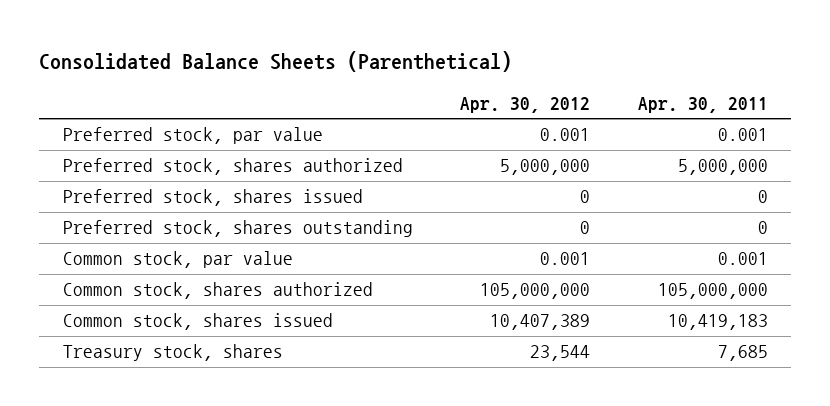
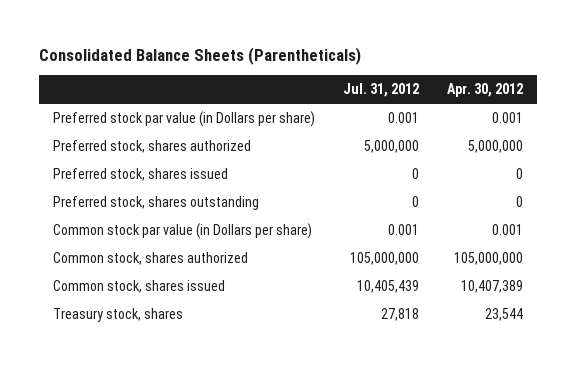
- Consolidated Balance Sheets (Parenthetical)
+ Consolidated Balance Sheets (Parentheticals)
- | Apr. 30, 2012 | Apr. 30, 2011
+ | Jul. 31, 2012 | Apr. 30, 2012
- Preferred stock, par value | 0.001 | 0.001
+ Preferred stock par value (in Dollars per share) | 0.001 | 0.001
- Common stock, par value | 0.001 | 0.001
+ Common stock par value (in Dollars per share) | 0.001 | 0.001

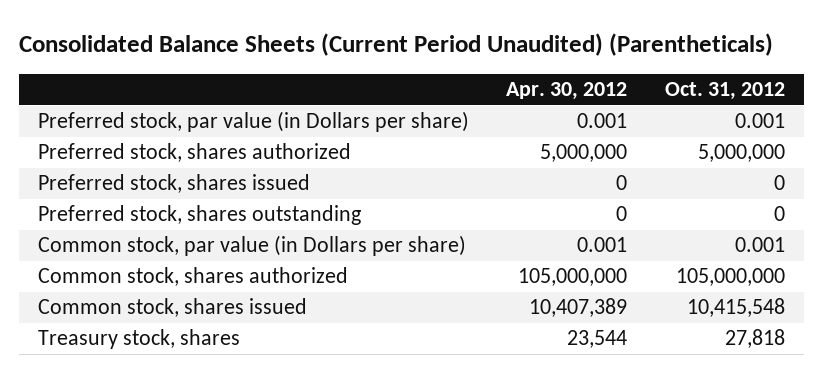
- Consolidated Balance Sheets (Parentheticals)
+ Consolidated Balance Sheets (Current Period Unaudited) (Parentheticals)
- | Jul. 31, 2012 | Apr. 30, 2012
+ | Apr. 30, 2012 | Oct. 31, 2012
- Preferred stock par value (in Dollars per share) | 0.001 | 0.001
+ Preferred stock, par value (in Dollars per share) | 0.001 | 0.001
- Common stock par value (in Dollars per share) | 0.001 | 0.001
+ Common stock, par value (in Dollars per share) | 0.001 | 0.001

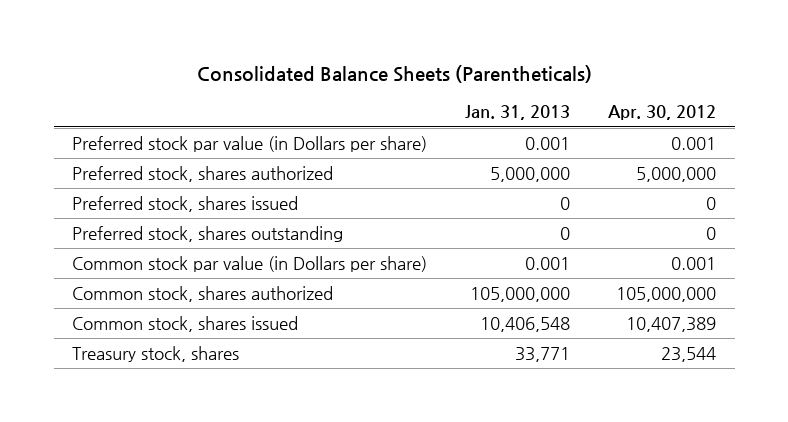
- Consolidated Balance Sheets (Current Period Unaudited) (Parentheticals)
+ Consolidated Balance Sheets (Parentheticals)
- | Apr. 30, 2012 | Oct. 31, 2012
+ | Jan. 31, 2013 | Apr. 30, 2012
- Preferred stock, par value (in Dollars per share) | 0.001 | 0.001
+ Preferred stock par value (in Dollars per share) | 0.001 | 0.001
- Common stock, par value (in Dollars per share) | 0.001 | 0.001
+ Common stock par value (in Dollars per share) | 0.001 | 0.001

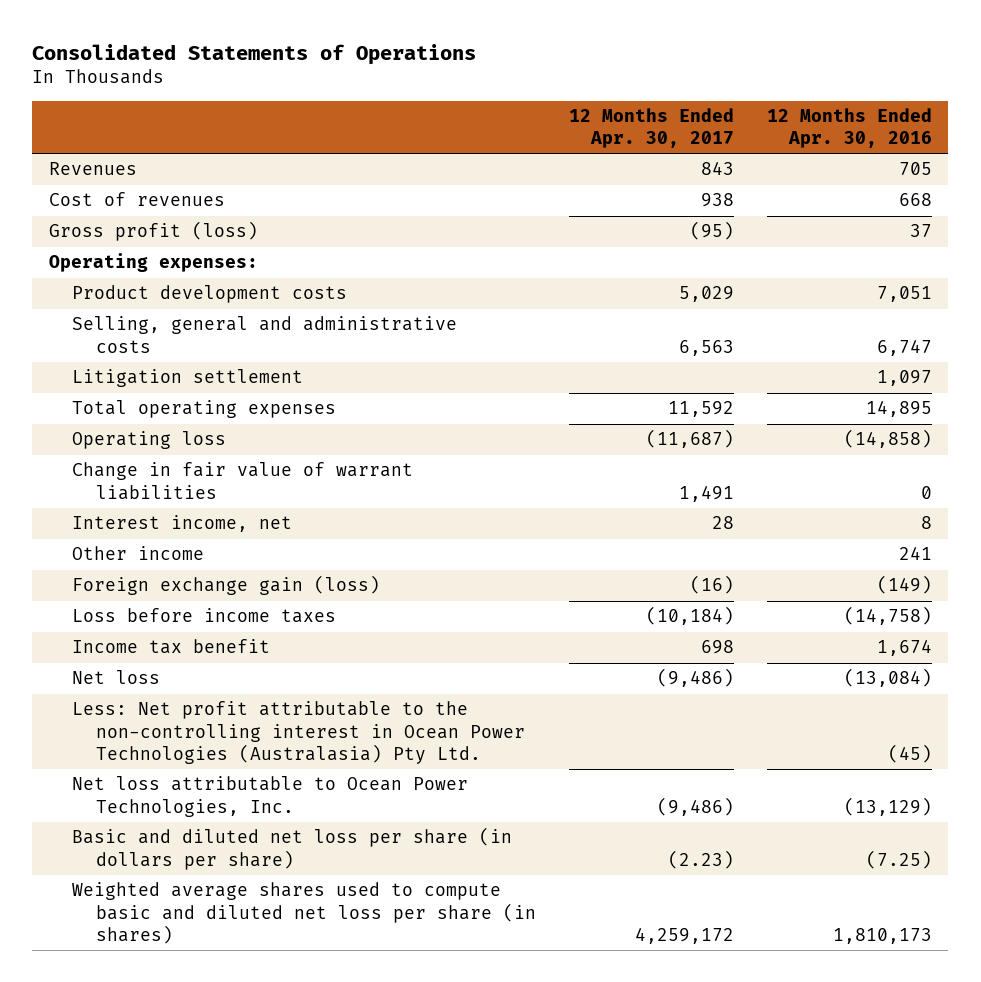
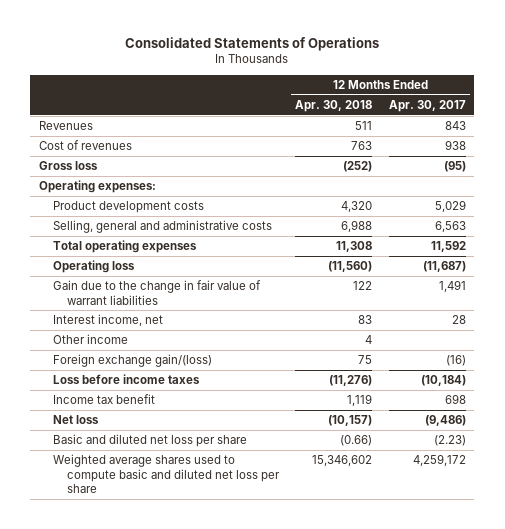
- | 12 Months Ended Apr. 30, 2017 | 12 Months Ended Apr. 30, 2016
+ | 12 Months Ended Apr. 30, 2018 | 12 Months Ended Apr. 30, 2017
- Gross profit (loss) | (95) | 37
+ Gross loss | (252) | (95)
- Litigation settlement | | 1,097
- Change in fair value of warrant liabilities | 1,491 | 0
+ Gain due to the change in fair value of warrant liabilities | 122 | 1,491
- Foreign exchange gain (loss) | (16) | (149)
+ Foreign exchange gain/(loss) | 75 | (16)
- Less: Net profit attributable to the non-controlling interest in Ocean Power Technologies (Australasia) Pty Ltd. | | (45)
- Net loss attributable to Ocean Power Technologies, Inc. | (9,486) | (13,129)
- Basic and diluted net loss per share (in dollars per share) | (2.23) | (7.25)
- Weighted average shares used to compute basic and diluted net loss per share (in shares) | 4,259,172 | 1,810,173
+ Basic and diluted net loss per share | (0.66) | (2.23)
+ Weighted average shares used to compute basic and diluted net loss per share | 15,346,602 | 4,259,172

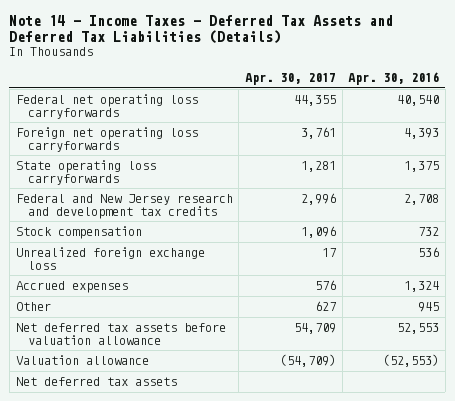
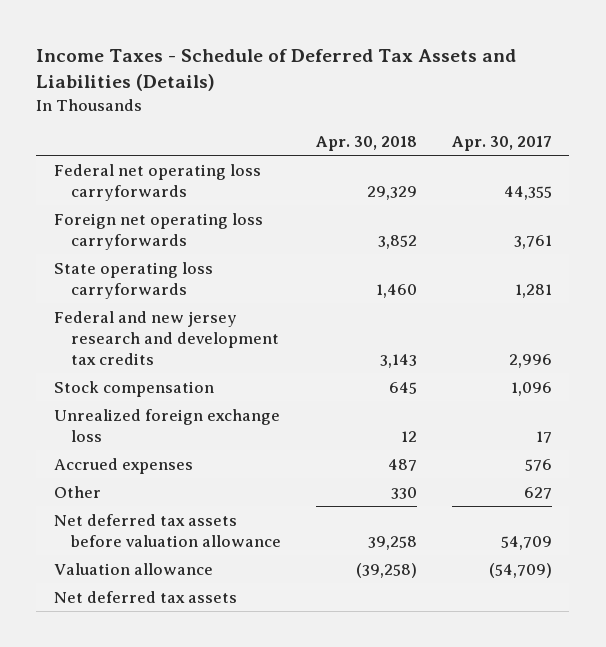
- Note 14 - Income Taxes - Deferred Tax Assets and Deferred Tax Liabilities (Details)
+ Income Taxes - Schedule of Deferred Tax Assets and Liabilities (Details)
- | Apr. 30, 2017 | Apr. 30, 2016
+ | Apr. 30, 2018 | Apr. 30, 2017
- Federal and New Jersey research and development tax credits | 2,996 | 2,708
+ Federal and new jersey research and development tax credits | 3,143 | 2,996

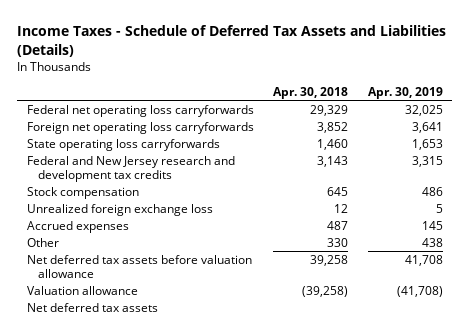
- | Apr. 30, 2018 | Apr. 30, 2017
+ | Apr. 30, 2018 | Apr. 30, 2019
- Federal and new jersey research and development tax credits | 3,143 | 2,996
+ Federal and New Jersey research and development tax credits | 3,143 | 3,315

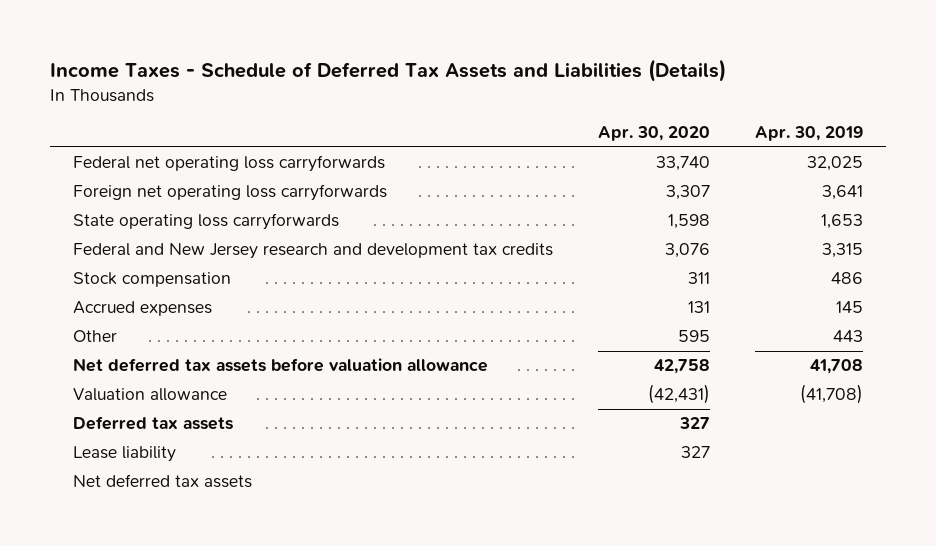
- | Apr. 30, 2018 | Apr. 30, 2019
+ | Apr. 30, 2020 | Apr. 30, 2019
- Unrealized foreign exchange loss | 12 | 5
- Other | 330 | 438
+ Other | 595 | 443
+ Deferred tax assets | 327 |
+ Lease liability | 327 |

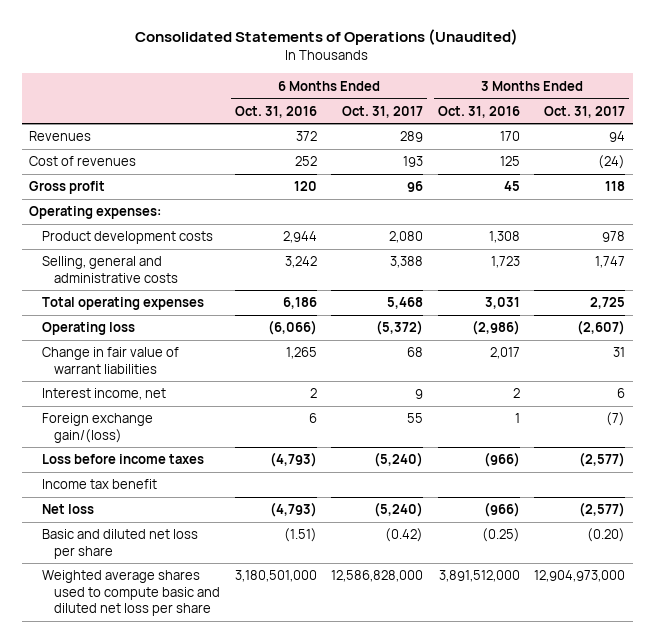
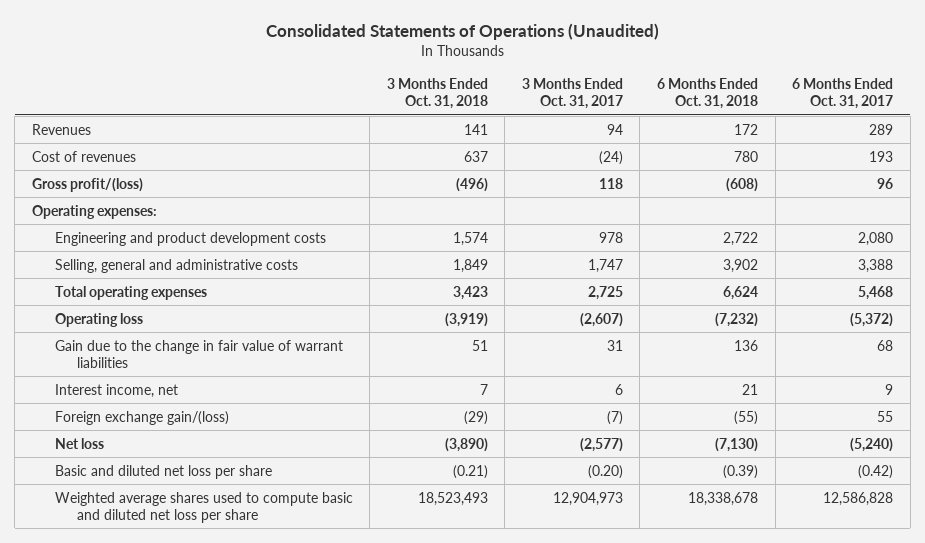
- | 6 Months Ended Oct. 31, 2016 | 6 Months Ended Oct. 31, 2017 | 3 Months Ended Oct. 31, 2016 | 3 Months Ended Oct. 31, 2017
+ | 3 Months Ended Oct. 31, 2018 | 3 Months Ended Oct. 31, 2017 | 6 Months Ended Oct. 31, 2018 | 6 Months Ended Oct. 31, 2017
- Gross profit | 120 | 96 | 45 | 118
+ Gross profit/(loss) | (496) | 118 | (608) | 96
- Product development costs | 2,944 | 2,080 | 1,308 | 978
+ Engineering and product development costs | 1,574 | 978 | 2,722 | 2,080
- Change in fair value of warrant liabilities | 1,265 | 68 | 2,017 | 31
+ Gain due to the change in fair value of warrant liabilities | 51 | 31 | 136 | 68
- Loss before income taxes | (4,793) | (5,240) | (966) | (2,577)
- Income tax benefit
- Weighted average shares used to compute basic and diluted net loss per share | 3,180,501,000 | 12,586,828,000 | 3,891,512,000 | 12,904,973,000
+ Weighted average shares used to compute basic and diluted net loss per share | 18,523,493 | 12,904,973 | 18,338,678 | 12,586,828

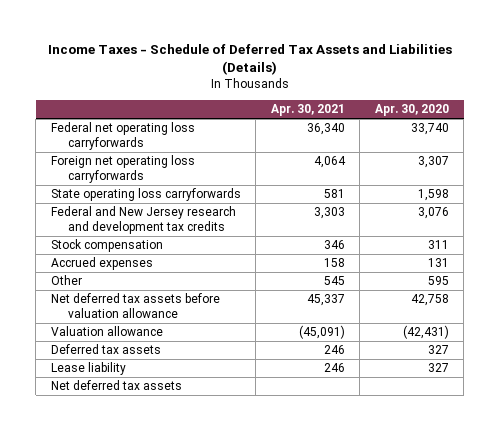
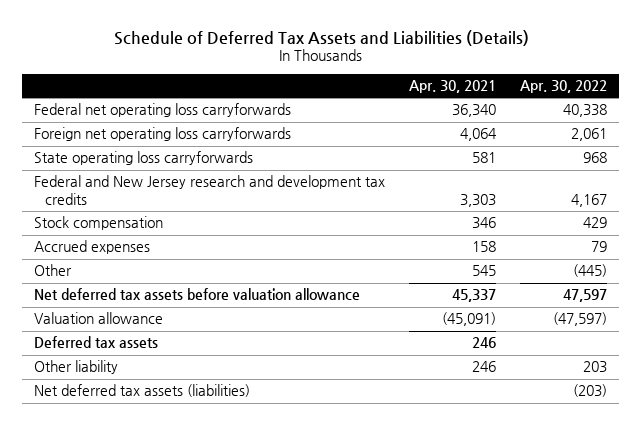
- Income Taxes - Schedule of Deferred Tax Assets and Liabilities (Details)
+ Schedule of Deferred Tax Assets and Liabilities (Details)
- | Apr. 30, 2021 | Apr. 30, 2020
+ | Apr. 30, 2021 | Apr. 30, 2022
- Lease liability | 246 | 327
- Net deferred tax assets
+ Other liability | 246 | 203
+ Net deferred tax assets (liabilities) | | (203)

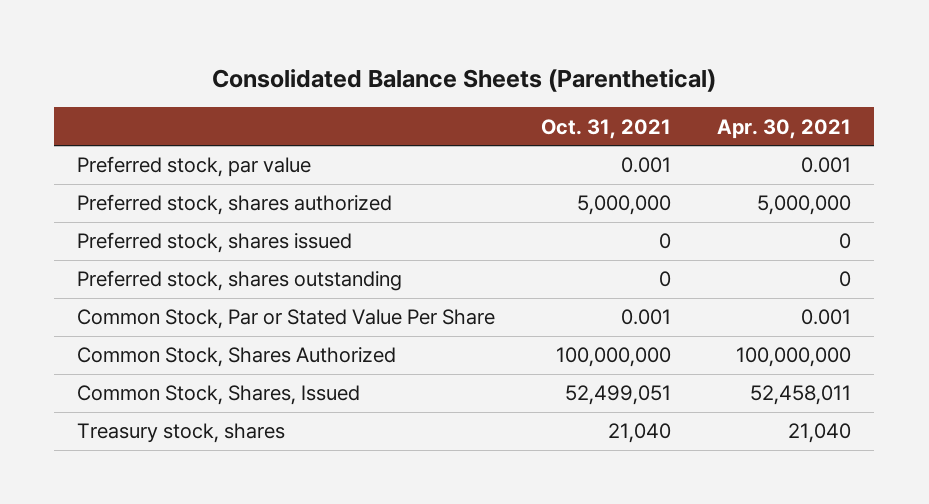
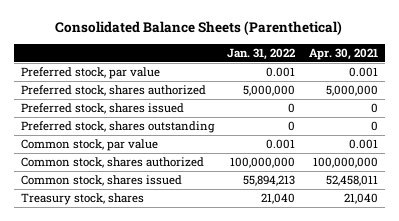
- | Oct. 31, 2021 | Apr. 30, 2021
+ | Jan. 31, 2022 | Apr. 30, 2021
- Common Stock, Par or Stated Value Per Share | 0.001 | 0.001
- Common Stock, Shares Authorized | 100,000,000 | 100,000,000
- Common Stock, Shares, Issued | 52,499,051 | 52,458,011
+ Common stock, par value | 0.001 | 0.001
+ Common stock, shares authorized | 100,000,000 | 100,000,000
+ Common stock, shares issued | 55,894,213 | 52,458,011

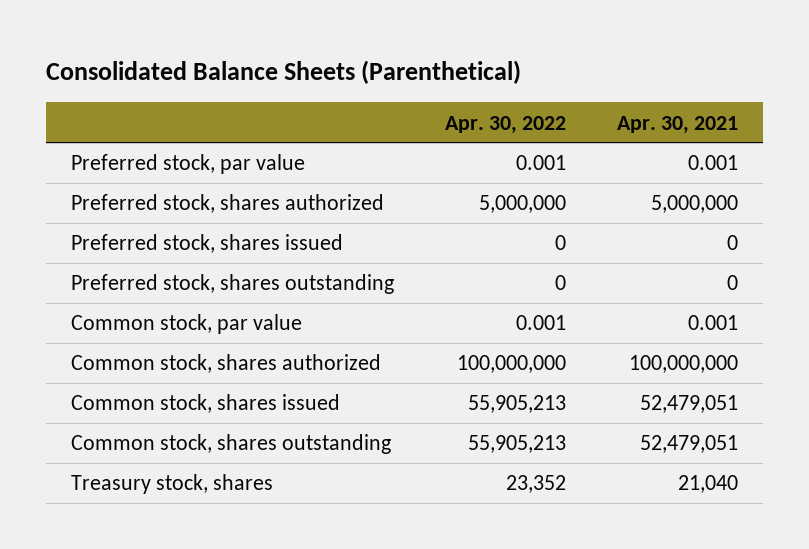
- | Jan. 31, 2022 | Apr. 30, 2021
+ | Apr. 30, 2022 | Apr. 30, 2021
- Common stock, shares issued | 55,894,213 | 52,458,011
+ Common stock, shares issued | 55,905,213 | 52,479,051
+ Common stock, shares outstanding | 55,905,213 | 52,479,051

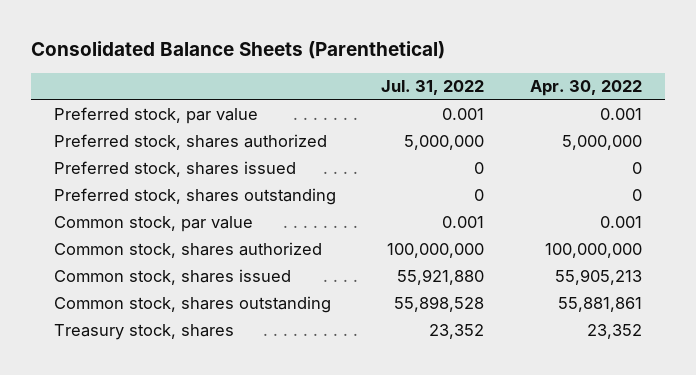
- | Apr. 30, 2022 | Apr. 30, 2021
+ | Jul. 31, 2022 | Apr. 30, 2022
- Common stock, shares outstanding | 55,905,213 | 52,479,051
+ Common stock, shares outstanding | 55,898,528 | 55,881,861

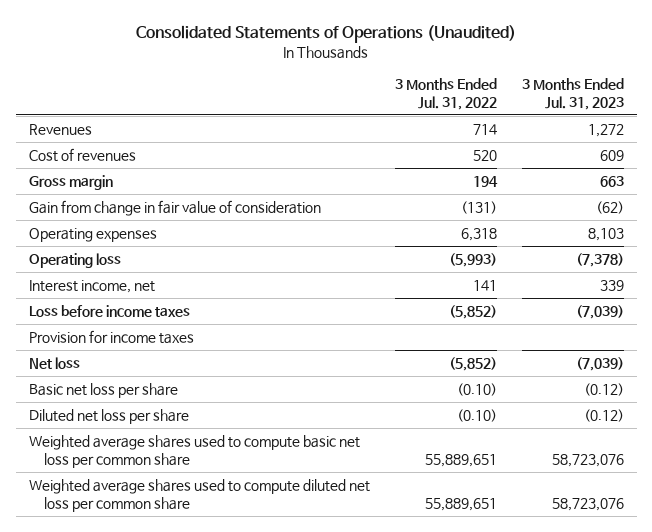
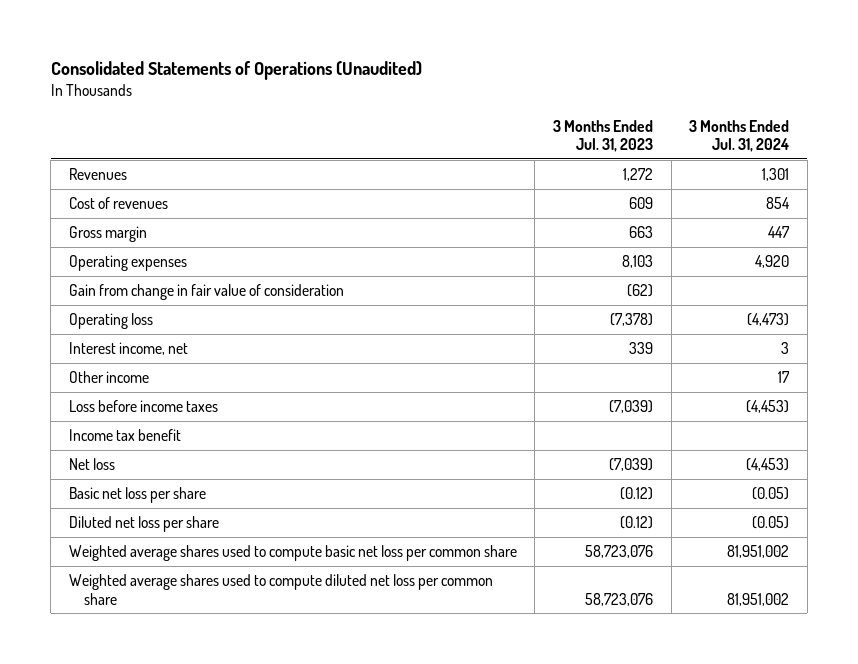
- | 3 Months Ended Jul. 31, 2022 | 3 Months Ended Jul. 31, 2023
+ | 3 Months Ended Jul. 31, 2023 | 3 Months Ended Jul. 31, 2024
moved down: Gain from change in fair value of consideration | (62) |
+ Other income | | 17
- Provision for income taxes
+ Income tax benefit

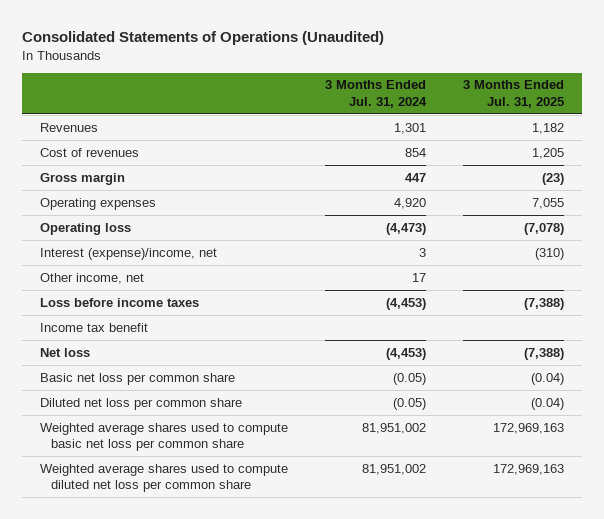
- | 3 Months Ended Jul. 31, 2023 | 3 Months Ended Jul. 31, 2024
+ | 3 Months Ended Jul. 31, 2024 | 3 Months Ended Jul. 31, 2025
- Gain from change in fair value of consideration | (62) |
- Interest income, net | 339 | 3
- Other income | | 17
+ Interest (expense)/income, net | 3 | (310)
+ Other income, net | 17 |
- Basic net loss per share | (0.12) | (0.05)
- Diluted net loss per share | (0.12) | (0.05)
+ Basic net loss per common share | (0.05) | (0.04)
+ Diluted net loss per common share | (0.05) | (0.04)

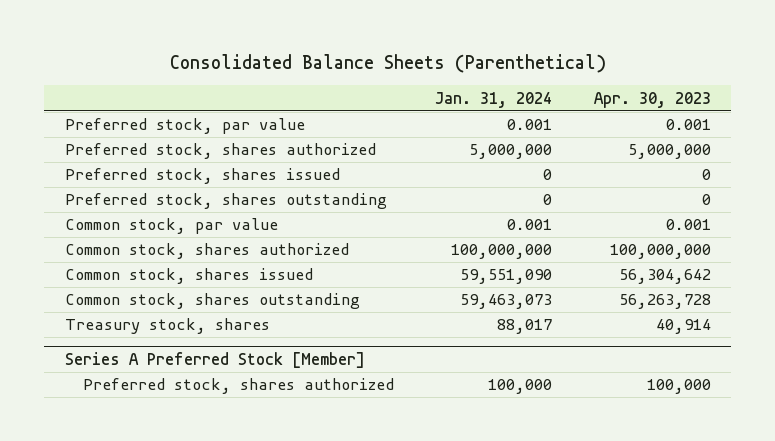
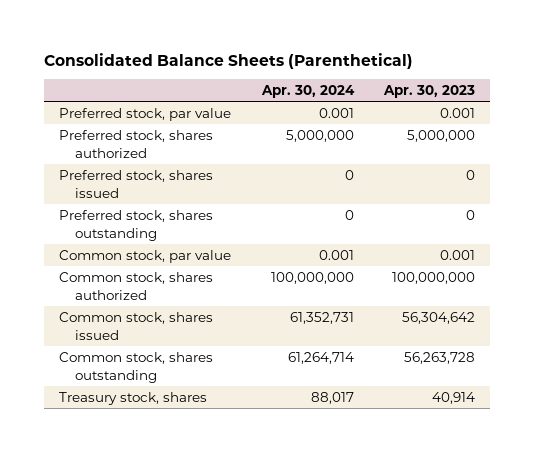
- | Jan. 31, 2024 | Apr. 30, 2023
+ | Apr. 30, 2024 | Apr. 30, 2023
- Series A Preferred Stock [Member]
- Preferred stock, shares authorized | 100,000 | 100,000

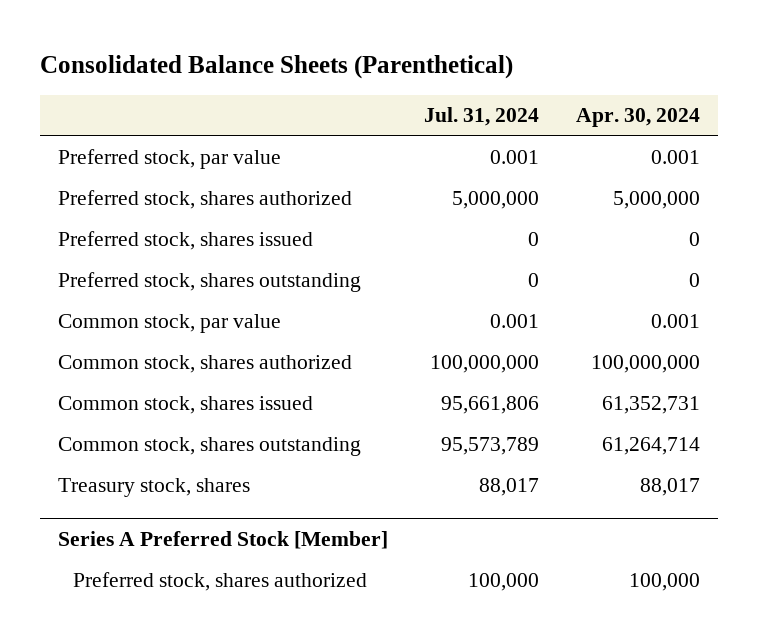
- | Apr. 30, 2024 | Apr. 30, 2023
+ | Jul. 31, 2024 | Apr. 30, 2024
+ Series A Preferred Stock [Member]
+ Preferred stock, shares authorized | 100,000 | 100,000

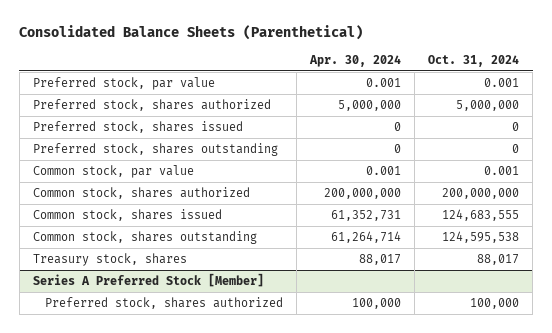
- | Jul. 31, 2024 | Apr. 30, 2024
+ | Apr. 30, 2024 | Oct. 31, 2024
- Common stock, shares authorized | 100,000,000 | 100,000,000
+ Common stock, shares authorized | 200,000,000 | 200,000,000

